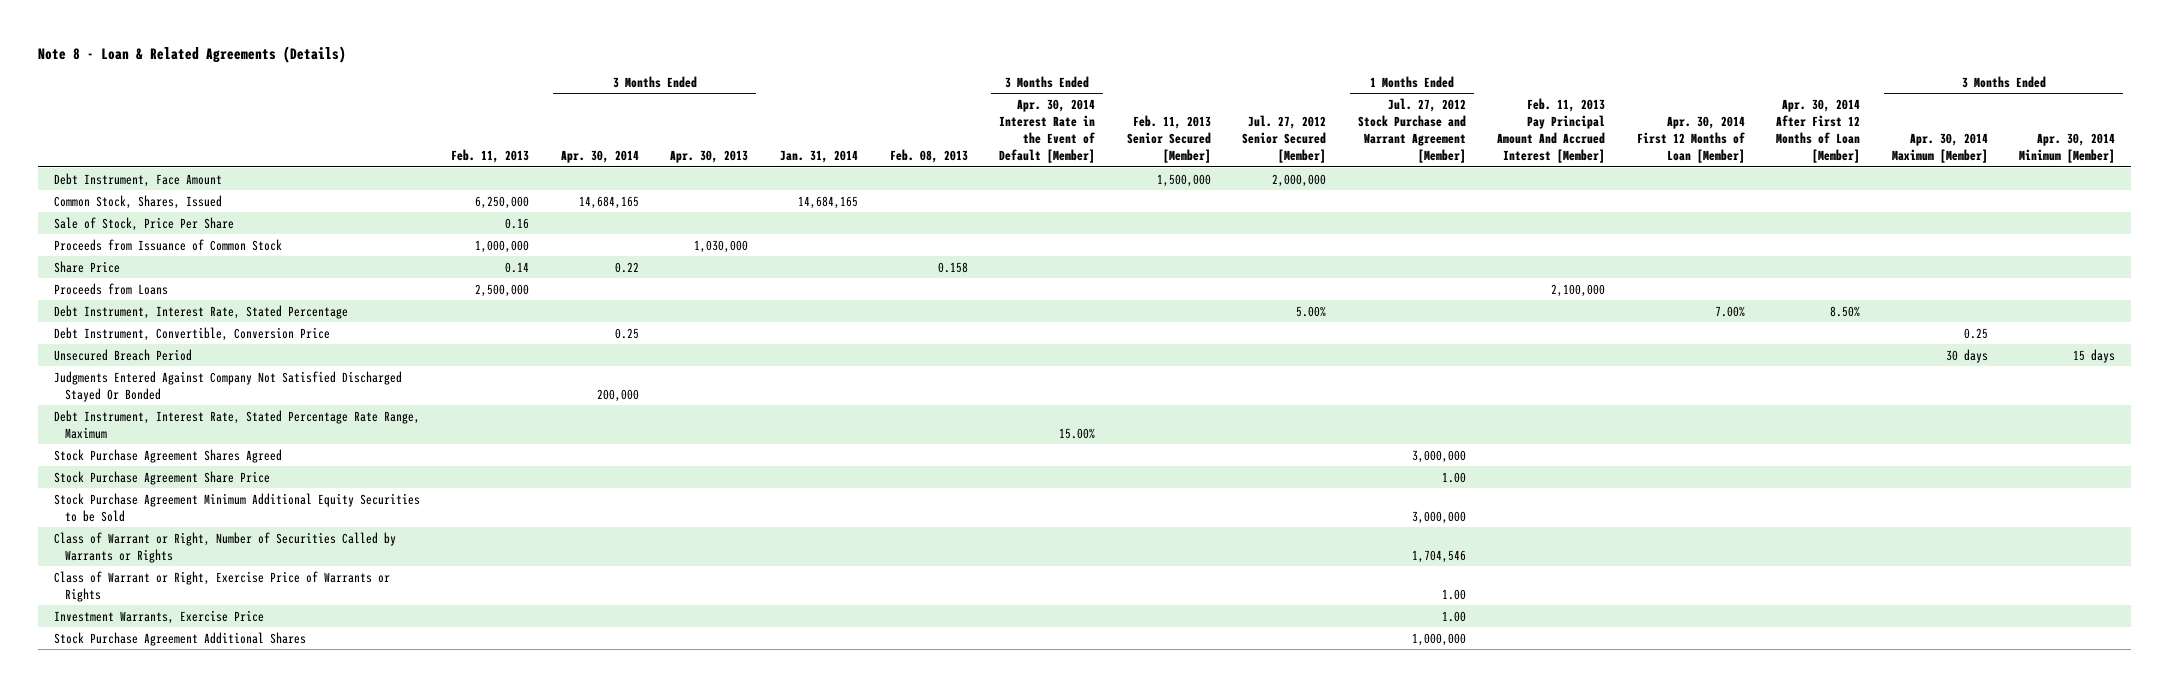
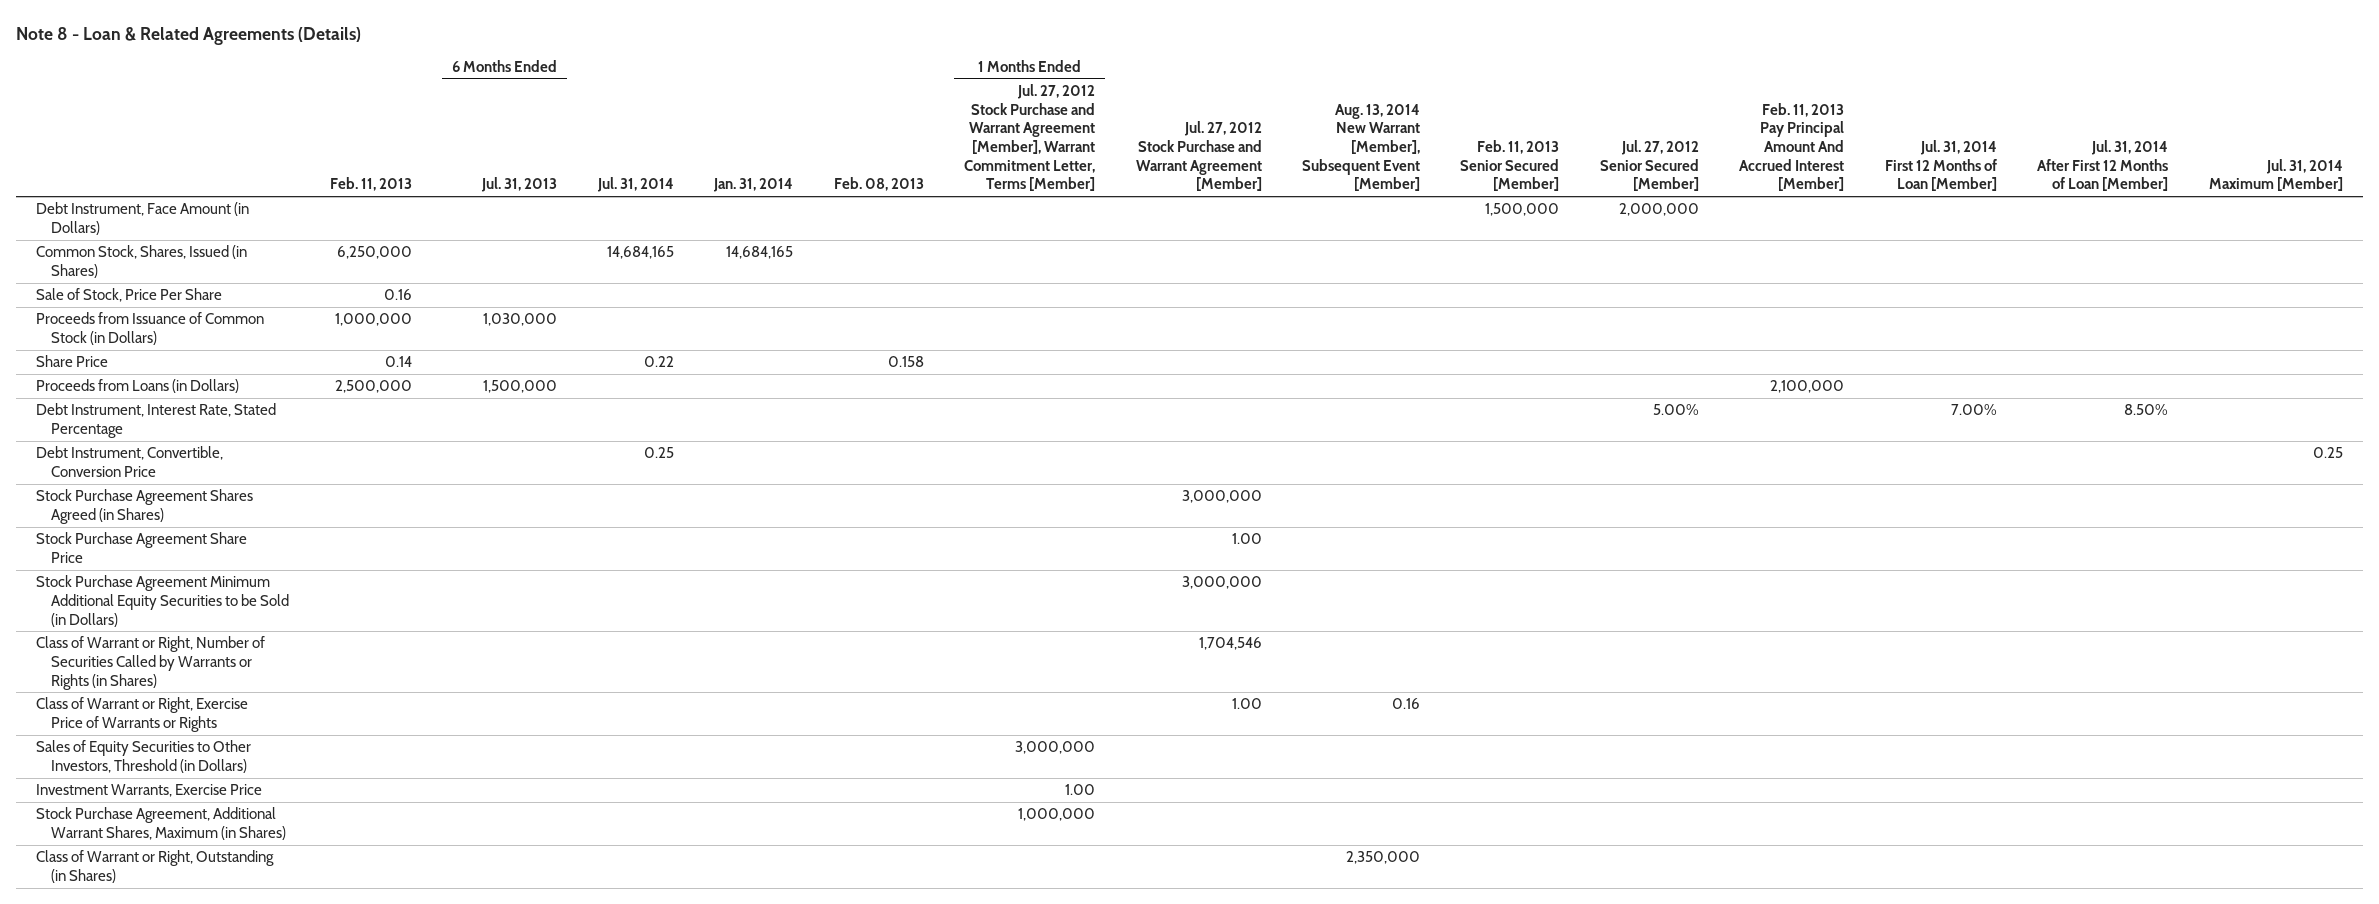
- | Feb. 11, 2013 | 3 Months Ended Apr. 30, 2014 | 3 Months Ended Apr. 30, 2013 | Jan. 31, 2014 | Feb. 08, 2013 | 3 Months Ended Apr. 30, 2014 Interest Rate in the Event of Default [Member] | Feb. 11, 2013 Senior Secured [Member] | Jul. 27, 2012 Senior Secured [Member] | 1 Months Ended Jul. 27, 2012 Stock Purchase and Warrant Agreement [Member] | Feb. 11, 2013 Pay Principal Amount And Accrued Interest [Member] | Apr. 30, 2014 First 12 Months of Loan [Member] | Apr. 30, 2014 After First 12 Months of Loan [Member] | 3 Months Ended Apr. 30, 2014 Maximum [Member] | 3 Months Ended Apr. 30, 2014 Minimum [Member]
+ | Feb. 11, 2013 | 6 Months Ended Jul. 31, 2013 | Jul. 31, 2014 | Jan. 31, 2014 | Feb. 08, 2013 | 1 Months Ended Jul. 27, 2012 Stock Purchase and Warrant Agreement [Member], Warrant Commitment Letter, Terms [Member] | Jul. 27, 2012 Stock Purchase and Warrant Agreement [Member] | Aug. 13, 2014 New Warrant [Member], Subsequent Event [Member] | Feb. 11, 2013 Senior Secured [Member] | Jul. 27, 2012 Senior Secured [Member] | Feb. 11, 2013 Pay Principal Amount And Accrued Interest [Member] | Jul. 31, 2014 First 12 Months of Loan [Member] | Jul. 31, 2014 After First 12 Months of Loan [Member] | Jul. 31, 2014 Maximum [Member]
- Debt Instrument, Face Amount | | | | | | | 1,500,000 | 2,000,000 | | | | | |
- Common Stock, Shares, Issued | 6,250,000 | 14,684,165 | | 14,684,165 | | | | | | | | | |
+ Debt Instrument, Face Amount (in Dollars) | | | | | | | | | 1,500,000 | 2,000,000 | | | |
+ Common Stock, Shares, Issued (in Shares) | 6,250,000 | | 14,684,165 | 14,684,165 | | | | | | | | | |
- Proceeds from Issuance of Common Stock | 1,000,000 | | 1,030,000 | | | | | | | | | | |
+ Proceeds from Issuance of Common Stock (in Dollars) | 1,000,000 | 1,030,000 | | | | | | | | | | | |
- Proceeds from Loans | 2,500,000 | | | | | | | | | 2,100,000 | | | |
+ Proceeds from Loans (in Dollars) | 2,500,000 | 1,500,000 | | | | | | | | | 2,100,000 | | |
- Unsecured Breach Period | | | | | | | | | | | | | 30 days | 15 days
- Judgments Entered Against Company Not Satisfied Discharged Stayed Or Bonded | | 200,000 | | | | | | | | | | | |
- Debt Instrument, Interest Rate, Stated Percentage Rate Range, Maximum | | | | | | 15.00% | | | | | | | |
- Stock Purchase Agreement Shares Agreed | | | | | | | | | 3,000,000 | | | | |
+ Stock Purchase Agreement Shares Agreed (in Shares) | | | | | | | 3,000,000 | | | | | | |
- Stock Purchase Agreement Minimum Additional Equity Securities to be Sold | | | | | | | | | 3,000,000 | | | | |
- Class of Warrant or Right, Number of Securities Called by Warrants or Rights | | | | | | | | | 1,704,546 | | | | |
+ Stock Purchase Agreement Minimum Additional Equity Securities to be Sold (in Dollars) | | | | | | | 3,000,000 | | | | | | |
+ Class of Warrant or Right, Number of Securities Called by Warrants or Rights (in Shares) | | | | | | | 1,704,546 | | | | | | |
+ Sales of Equity Securities to Other Investors, Threshold (in Dollars) | | | | | | 3,000,000 | | | | | | | |
- Stock Purchase Agreement Additional Shares | | | | | | | | | 1,000,000 | | | | |
+ Stock Purchase Agreement, Additional Warrant Shares, Maximum (in Shares) | | | | | | 1,000,000 | | | | | | | |
+ Class of Warrant or Right, Outstanding (in Shares) | | | | | | | | 2,350,000 | | | | | |

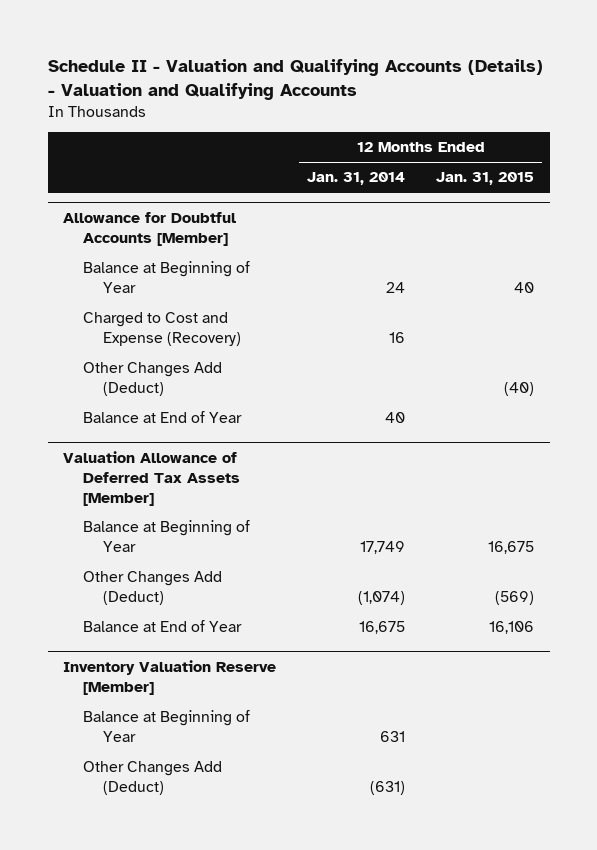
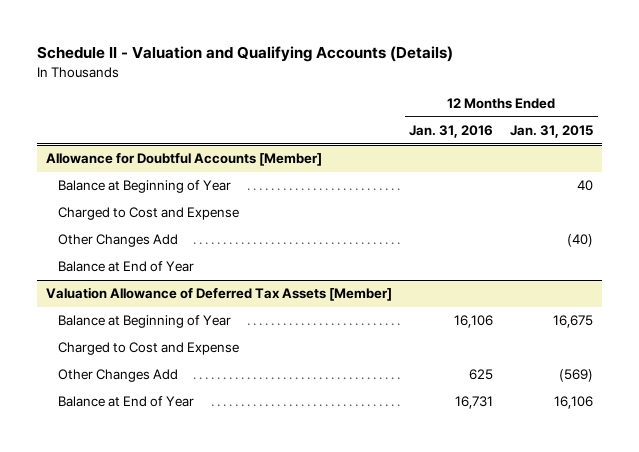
- Schedule II - Valuation and Qualifying Accounts (Details) - Valuation and Qualifying Accounts
+ Schedule II - Valuation and Qualifying Accounts (Details)
- | 12 Months Ended Jan. 31, 2014 | 12 Months Ended Jan. 31, 2015
+ | 12 Months Ended Jan. 31, 2016 | 12 Months Ended Jan. 31, 2015
@ Allowance for Doubtful Accounts [Member]
- Charged to Cost and Expense (Recovery) | 16 |
- Other Changes Add (Deduct) | | (40)
+ Charged to Cost and Expense
+ Other Changes Add | | (40)
@ Valuation Allowance of Deferred Tax Assets [Member]
- Other Changes Add (Deduct) | (1,074) | (569)
+ Charged to Cost and Expense
+ Other Changes Add | 625 | (569)
- Inventory Valuation Reserve [Member]
- Balance at Beginning of Year | 631 |
- Other Changes Add (Deduct) | (631) |

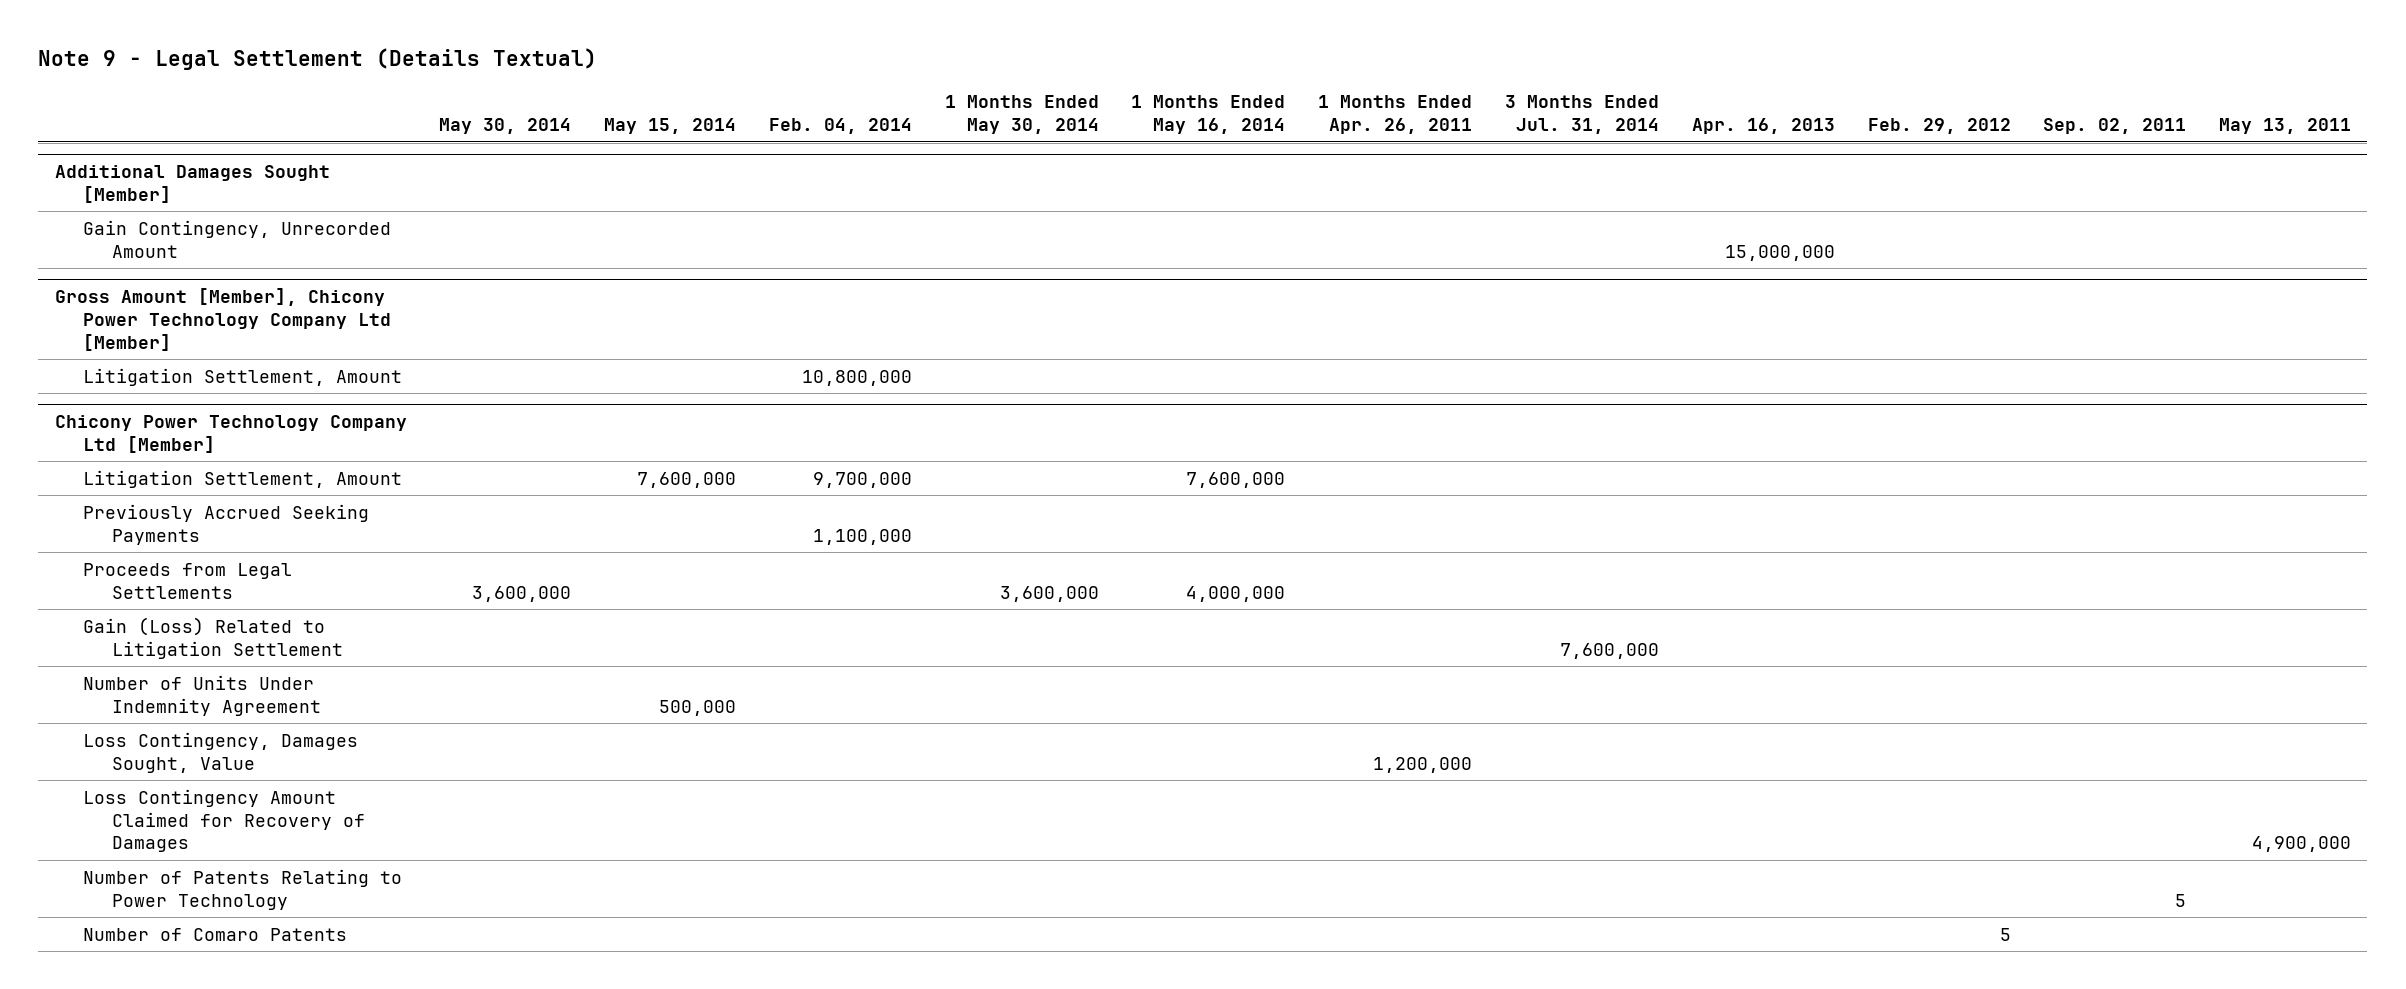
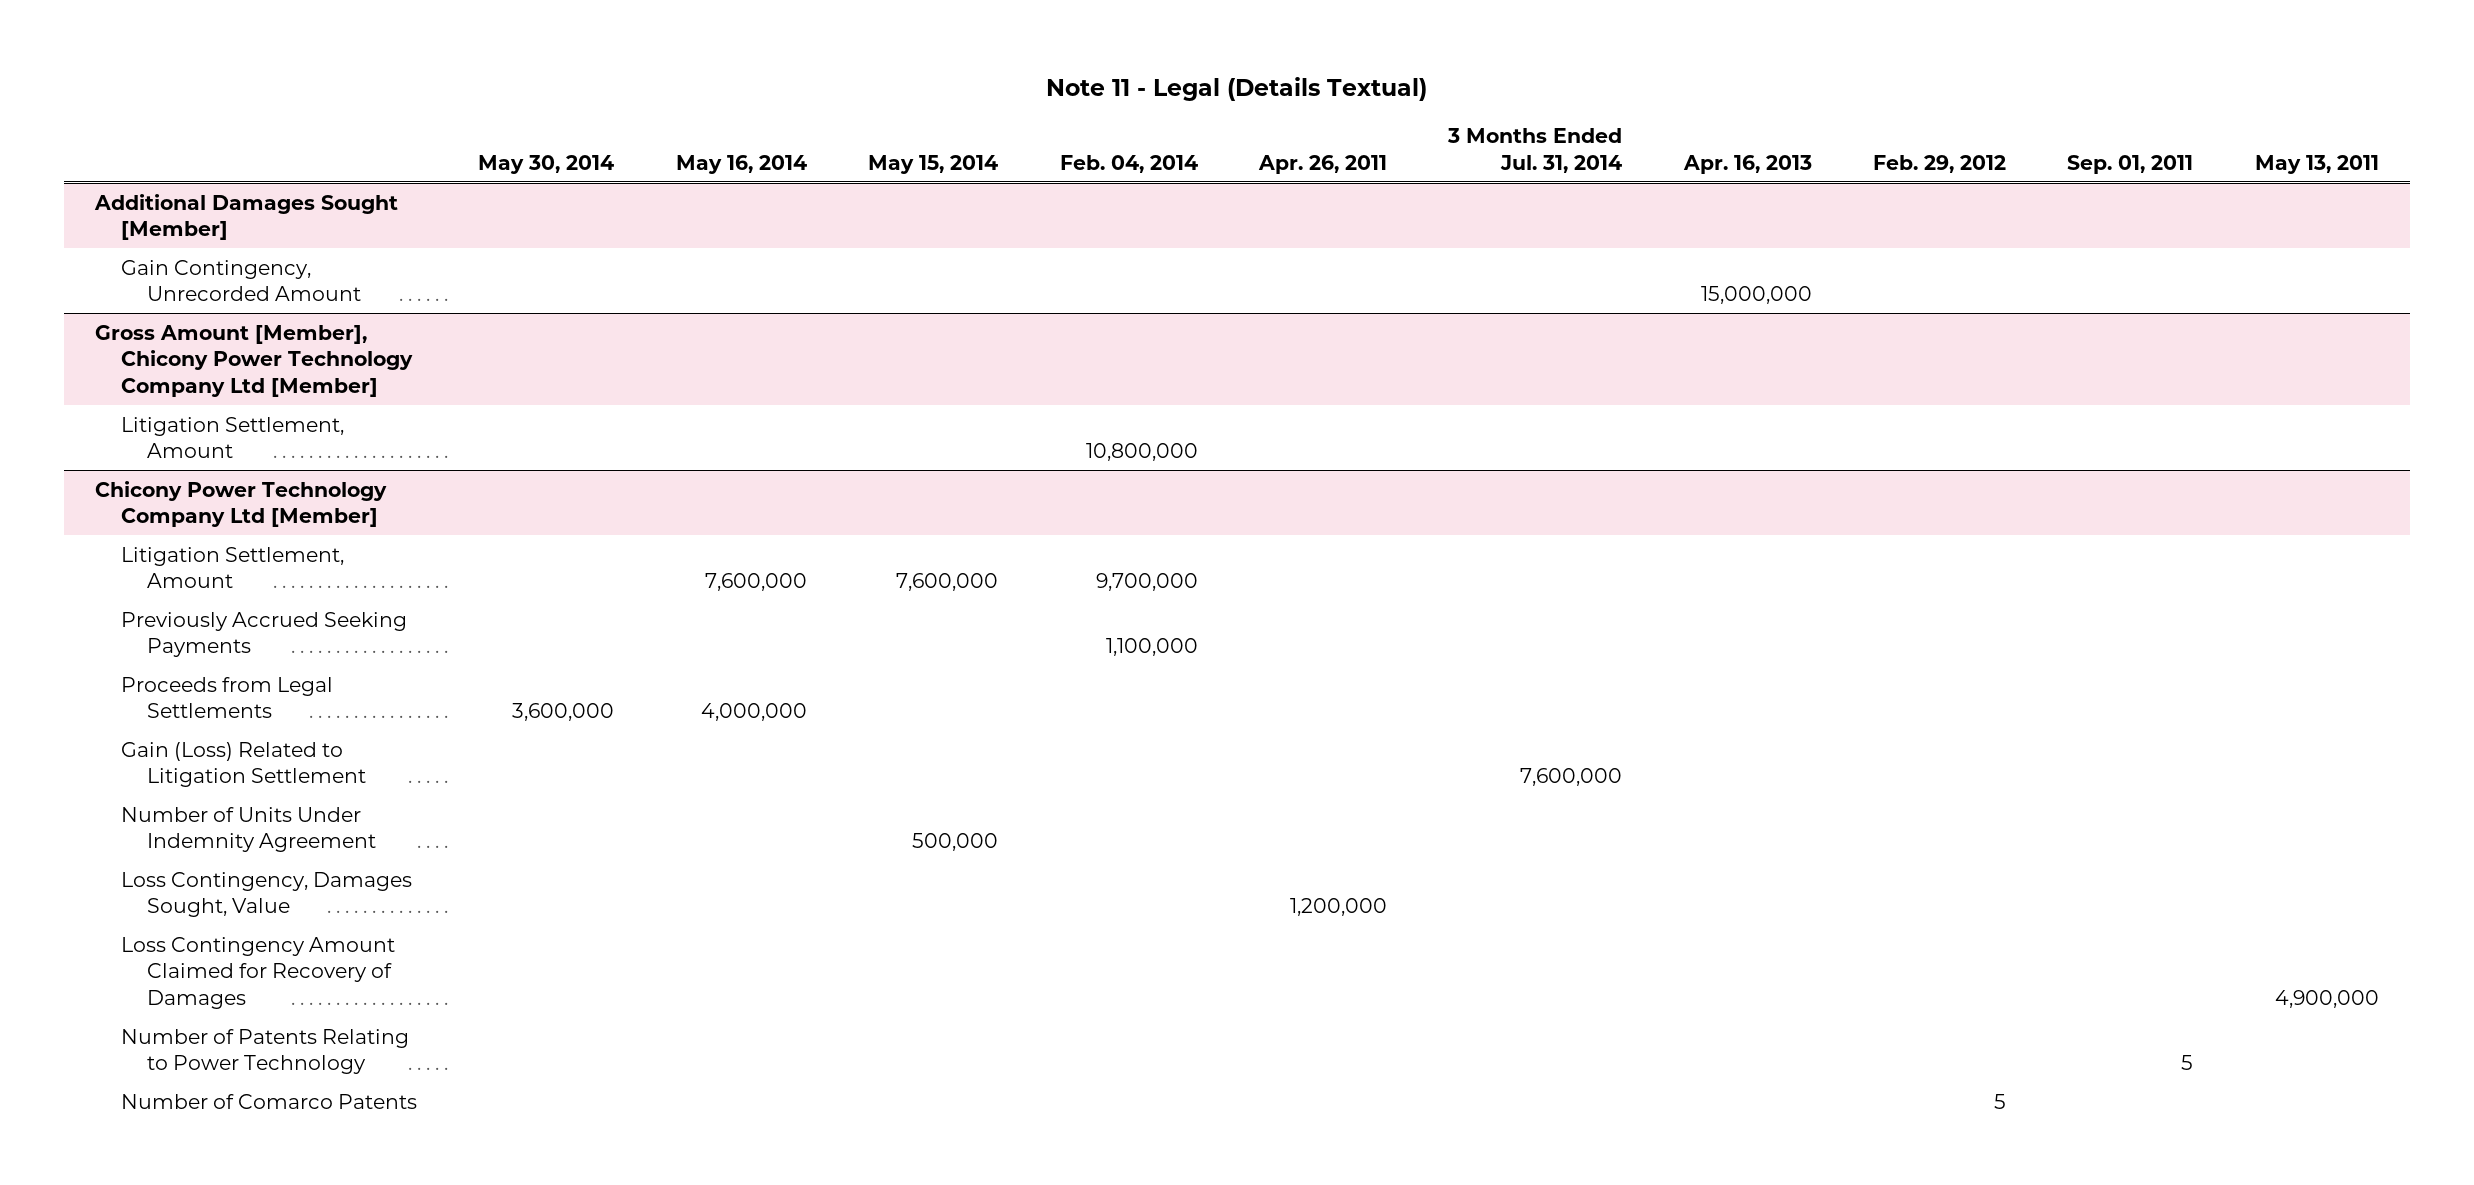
- Note 9 - Legal Settlement (Details Textual)
+ Note 11 - Legal (Details Textual)
- | May 30, 2014 | May 15, 2014 | Feb. 04, 2014 | 1 Months Ended May 30, 2014 | 1 Months Ended May 16, 2014 | 1 Months Ended Apr. 26, 2011 | 3 Months Ended Jul. 31, 2014 | Apr. 16, 2013 | Feb. 29, 2012 | Sep. 02, 2011 | May 13, 2011
+ | May 30, 2014 | May 16, 2014 | May 15, 2014 | Feb. 04, 2014 | Apr. 26, 2011 | 3 Months Ended Jul. 31, 2014 | Apr. 16, 2013 | Feb. 29, 2012 | Sep. 01, 2011 | May 13, 2011
@ Chicony Power Technology Company Ltd [Member]
- Number of Comaro Patents | | | | | | | | | 5 | |
+ Number of Comarco Patents | | | | | | | | 5 | |

